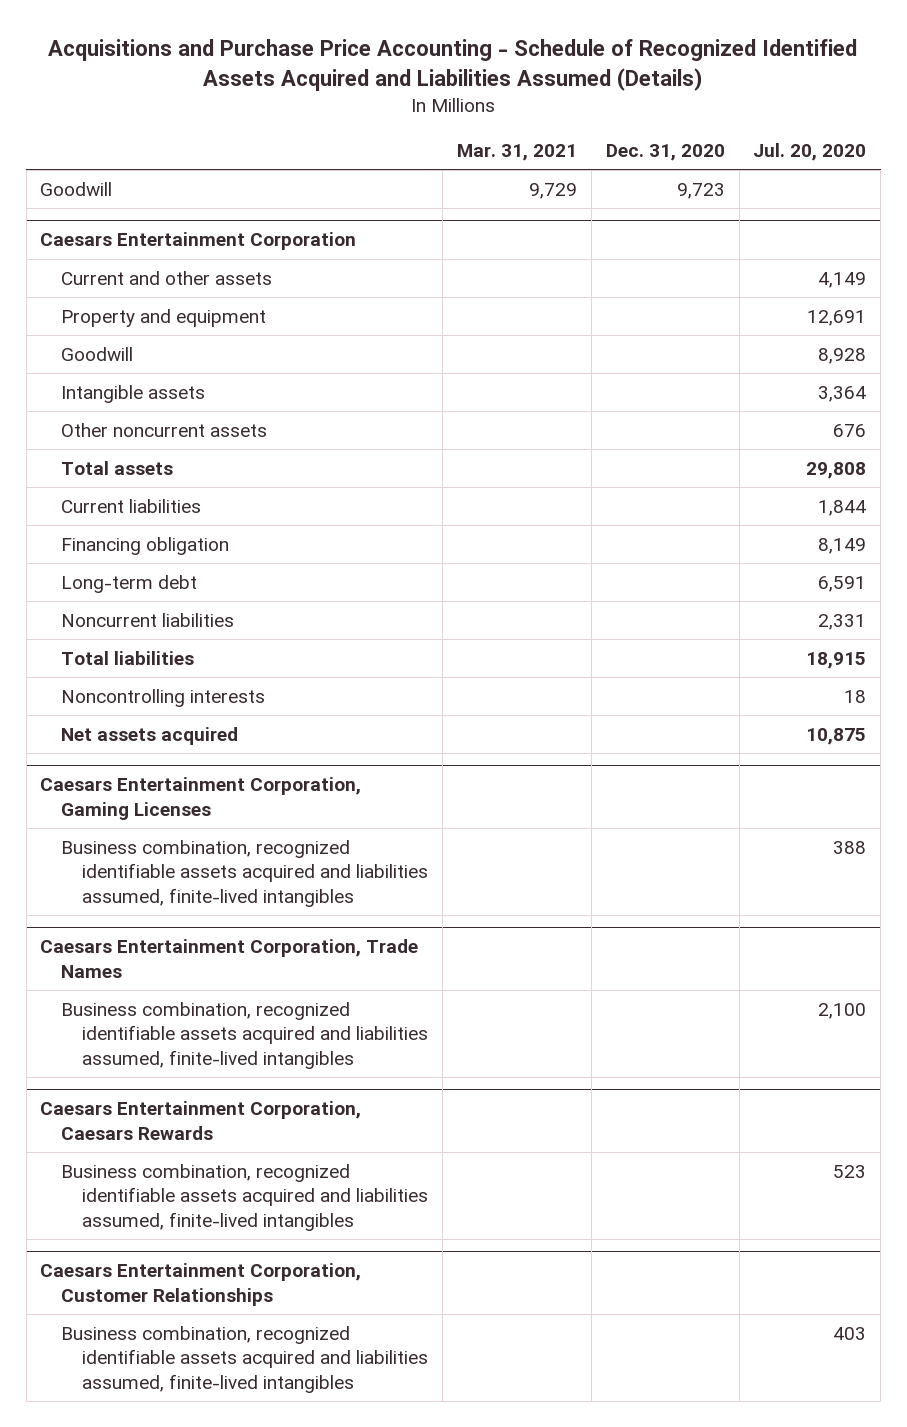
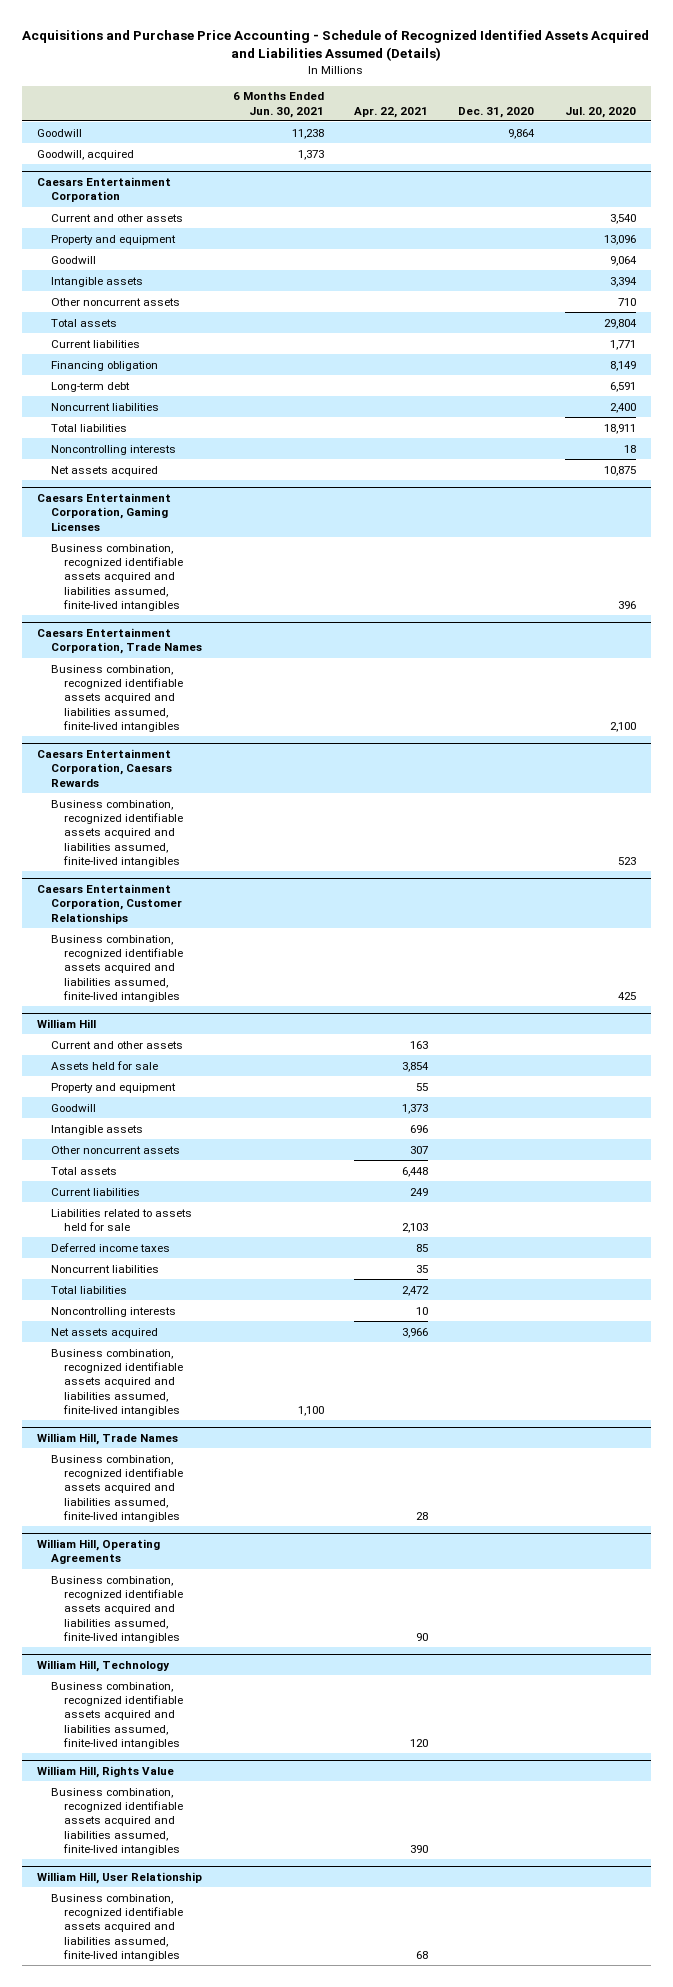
- | Mar. 31, 2021 | Dec. 31, 2020 | Jul. 20, 2020
+ | 6 Months Ended Jun. 30, 2021 | Apr. 22, 2021 | Dec. 31, 2020 | Jul. 20, 2020
- Goodwill | 9,729 | 9,723 |
+ Goodwill | 11,238 | | 9,864 |
+ Goodwill, acquired | 1,373 | | |
@ Caesars Entertainment Corporation
- Current and other assets | | | 4,149
- Property and equipment | | | 12,691
- Goodwill | | | 8,928
- Intangible assets | | | 3,364
- Other noncurrent assets | | | 676
- Total assets | | | 29,808
- Current liabilities | | | 1,844
+ Current and other assets | | | | 3,540
+ Property and equipment | | | | 13,096
+ Goodwill | | | | 9,064
+ Intangible assets | | | | 3,394
+ Other noncurrent assets | | | | 710
+ Total assets | | | | 29,804
+ Current liabilities | | | | 1,771
- Noncurrent liabilities | | | 2,331
- Total liabilities | | | 18,915
+ Noncurrent liabilities | | | | 2,400
+ Total liabilities | | | | 18,911
@ Caesars Entertainment Corporation, Gaming Licenses
- Business combination, recognized identifiable assets acquired and liabilities assumed, finite-lived intangibles | | | 388
+ Business combination, recognized identifiable assets acquired and liabilities assumed, finite-lived intangibles | | | | 396
@ Caesars Entertainment Corporation, Customer Relationships
- Business combination, recognized identifiable assets acquired and liabilities assumed, finite-lived intangibles | | | 403
+ Business combination, recognized identifiable assets acquired and liabilities assumed, finite-lived intangibles | | | | 425
+ William Hill
+ Current and other assets | | 163 | |
+ Assets held for sale | | 3,854 | |
+ Property and equipment | | 55 | |
+ Goodwill | | 1,373 | |
+ Intangible assets | | 696 | |
+ Other noncurrent assets | | 307 | |
+ Total assets | | 6,448 | |
+ Current liabilities | | 249 | |
+ Liabilities related to assets held for sale | | 2,103 | |
+ Deferred income taxes | | 85 | |
+ Noncurrent liabilities | | 35 | |
+ Total liabilities | | 2,472 | |
+ Noncontrolling interests | | 10 | |
+ Net assets acquired | | 3,966 | |
+ Business combination, recognized identifiable assets acquired and liabilities assumed, finite-lived intangibles | 1,100 | | |
+ William Hill, Trade Names
+ Business combination, recognized identifiable assets acquired and liabilities assumed, finite-lived intangibles | | 28 | |
+ William Hill, Operating Agreements
+ Business combination, recognized identifiable assets acquired and liabilities assumed, finite-lived intangibles | | 90 | |
+ William Hill, Technology
+ Business combination, recognized identifiable assets acquired and liabilities assumed, finite-lived intangibles | | 120 | |
+ William Hill, Rights Value
+ Business combination, recognized identifiable assets acquired and liabilities assumed, finite-lived intangibles | | 390 | |
+ William Hill, User Relationship
+ Business combination, recognized identifiable assets acquired and liabilities assumed, finite-lived intangibles | | 68 | |

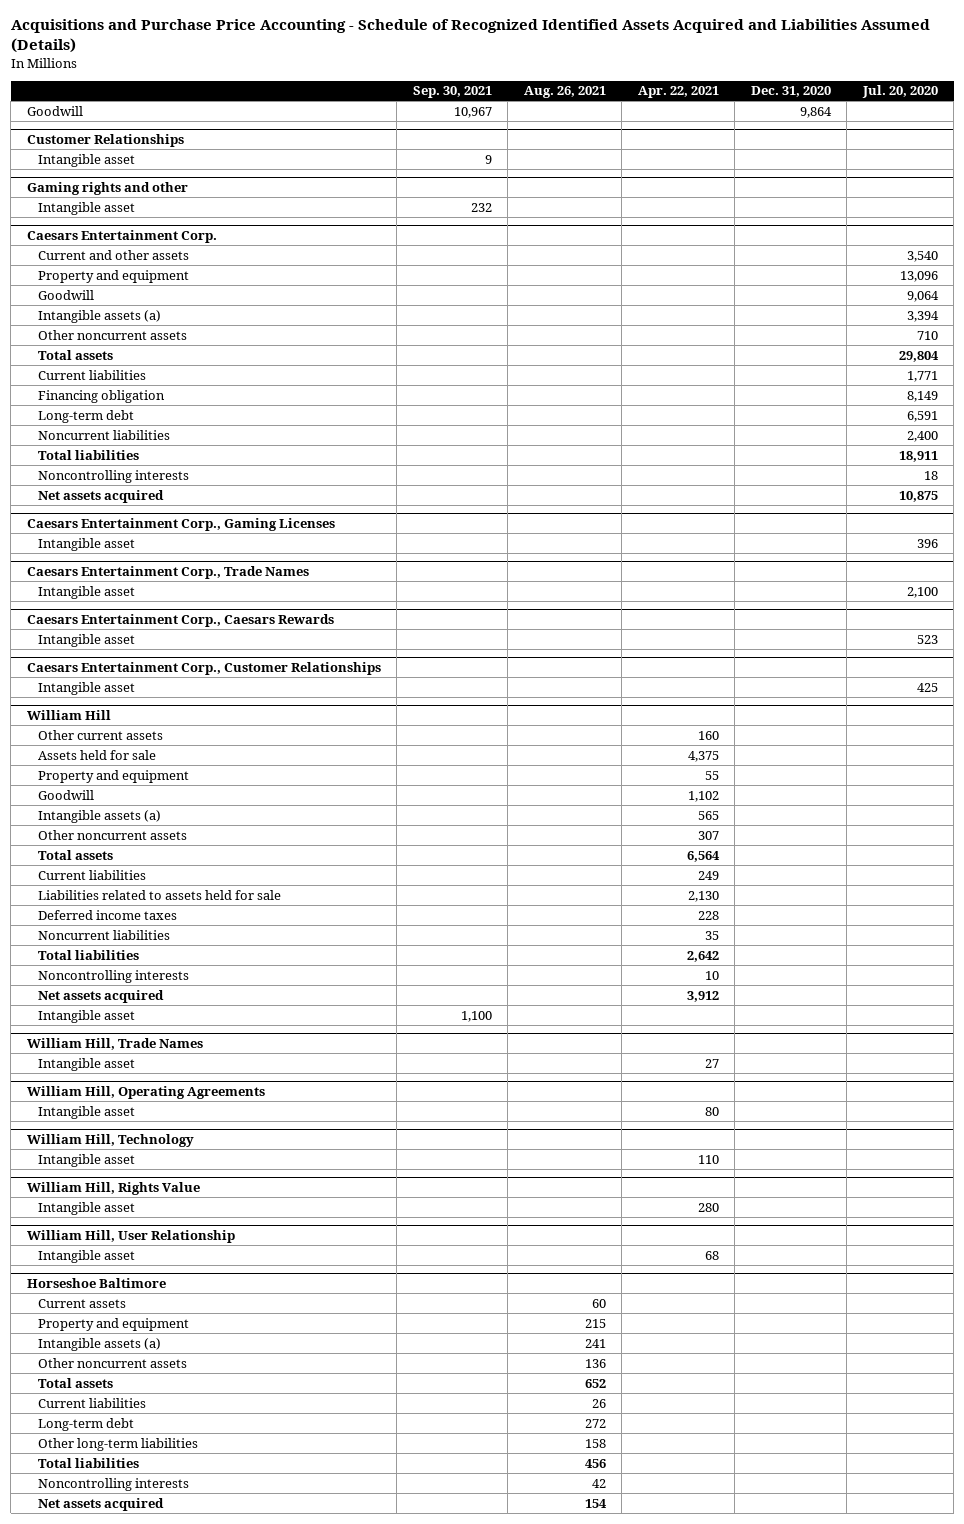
- | 6 Months Ended Jun. 30, 2021 | Apr. 22, 2021 | Dec. 31, 2020 | Jul. 20, 2020
+ | Sep. 30, 2021 | Aug. 26, 2021 | Apr. 22, 2021 | Dec. 31, 2020 | Jul. 20, 2020
- Goodwill, acquired | 1,373 | | |
- Caesars Entertainment Corporation
+ Customer Relationships
+ Intangible asset | 9 | | | |
+ Gaming rights and other
+ Intangible asset | 232 | | | |
+ Caesars Entertainment Corp.
- Intangible assets | | | | 3,394
+ Intangible assets (a) | | | | | 3,394
- Caesars Entertainment Corporation, Gaming Licenses
- Business combination, recognized identifiable assets acquired and liabilities assumed, finite-lived intangibles | | | | 396
- Caesars Entertainment Corporation, Trade Names
- Business combination, recognized identifiable assets acquired and liabilities assumed, finite-lived intangibles | | | | 2,100
- Caesars Entertainment Corporation, Caesars Rewards
- Business combination, recognized identifiable assets acquired and liabilities assumed, finite-lived intangibles | | | | 523
- Caesars Entertainment Corporation, Customer Relationships
- Business combination, recognized identifiable assets acquired and liabilities assumed, finite-lived intangibles | | | | 425
+ Caesars Entertainment Corp., Gaming Licenses
+ Intangible asset | | | | | 396
+ Caesars Entertainment Corp., Trade Names
+ Intangible asset | | | | | 2,100
+ Caesars Entertainment Corp., Caesars Rewards
+ Intangible asset | | | | | 523
+ Caesars Entertainment Corp., Customer Relationships
+ Intangible asset | | | | | 425
@ William Hill
- Current and other assets | | 163 | |
- Assets held for sale | | 3,854 | |
+ Other current assets | | | 160 | |
+ Assets held for sale | | | 4,375 | |
- Goodwill | | 1,373 | |
- Intangible assets | | 696 | |
+ Goodwill | | | 1,102 | |
+ Intangible assets (a) | | | 565 | |
- Total assets | | 6,448 | |
+ Total assets | | | 6,564 | |
- Liabilities related to assets held for sale | | 2,103 | |
- Deferred income taxes | | 85 | |
+ Liabilities related to assets held for sale | | | 2,130 | |
+ Deferred income taxes | | | 228 | |
- Total liabilities | | 2,472 | |
+ Total liabilities | | | 2,642 | |
- Net assets acquired | | 3,966 | |
- Business combination, recognized identifiable assets acquired and liabilities assumed, finite-lived intangibles | 1,100 | | |
+ Net assets acquired | | | 3,912 | |
+ Intangible asset | 1,100 | | | |
@ William Hill, Trade Names
- Business combination, recognized identifiable assets acquired and liabilities assumed, finite-lived intangibles | | 28 | |
+ Intangible asset | | | 27 | |
@ William Hill, Operating Agreements
- Business combination, recognized identifiable assets acquired and liabilities assumed, finite-lived intangibles | | 90 | |
+ Intangible asset | | | 80 | |
@ William Hill, Technology
- Business combination, recognized identifiable assets acquired and liabilities assumed, finite-lived intangibles | | 120 | |
+ Intangible asset | | | 110 | |
@ William Hill, Rights Value
- Business combination, recognized identifiable assets acquired and liabilities assumed, finite-lived intangibles | | 390 | |
+ Intangible asset | | | 280 | |
@ William Hill, User Relationship
- Business combination, recognized identifiable assets acquired and liabilities assumed, finite-lived intangibles | | 68 | |
+ Intangible asset | | | 68 | |
+ Horseshoe Baltimore
+ Current assets | | 60 | | |
+ Property and equipment | | 215 | | |
+ Intangible assets (a) | | 241 | | |
+ Other noncurrent assets | | 136 | | |
+ Total assets | | 652 | | |
+ Current liabilities | | 26 | | |
+ Long-term debt | | 272 | | |
+ Other long-term liabilities | | 158 | | |
+ Total liabilities | | 456 | | |
+ Noncontrolling interests | | 42 | | |
+ Net assets acquired | | 154 | | |

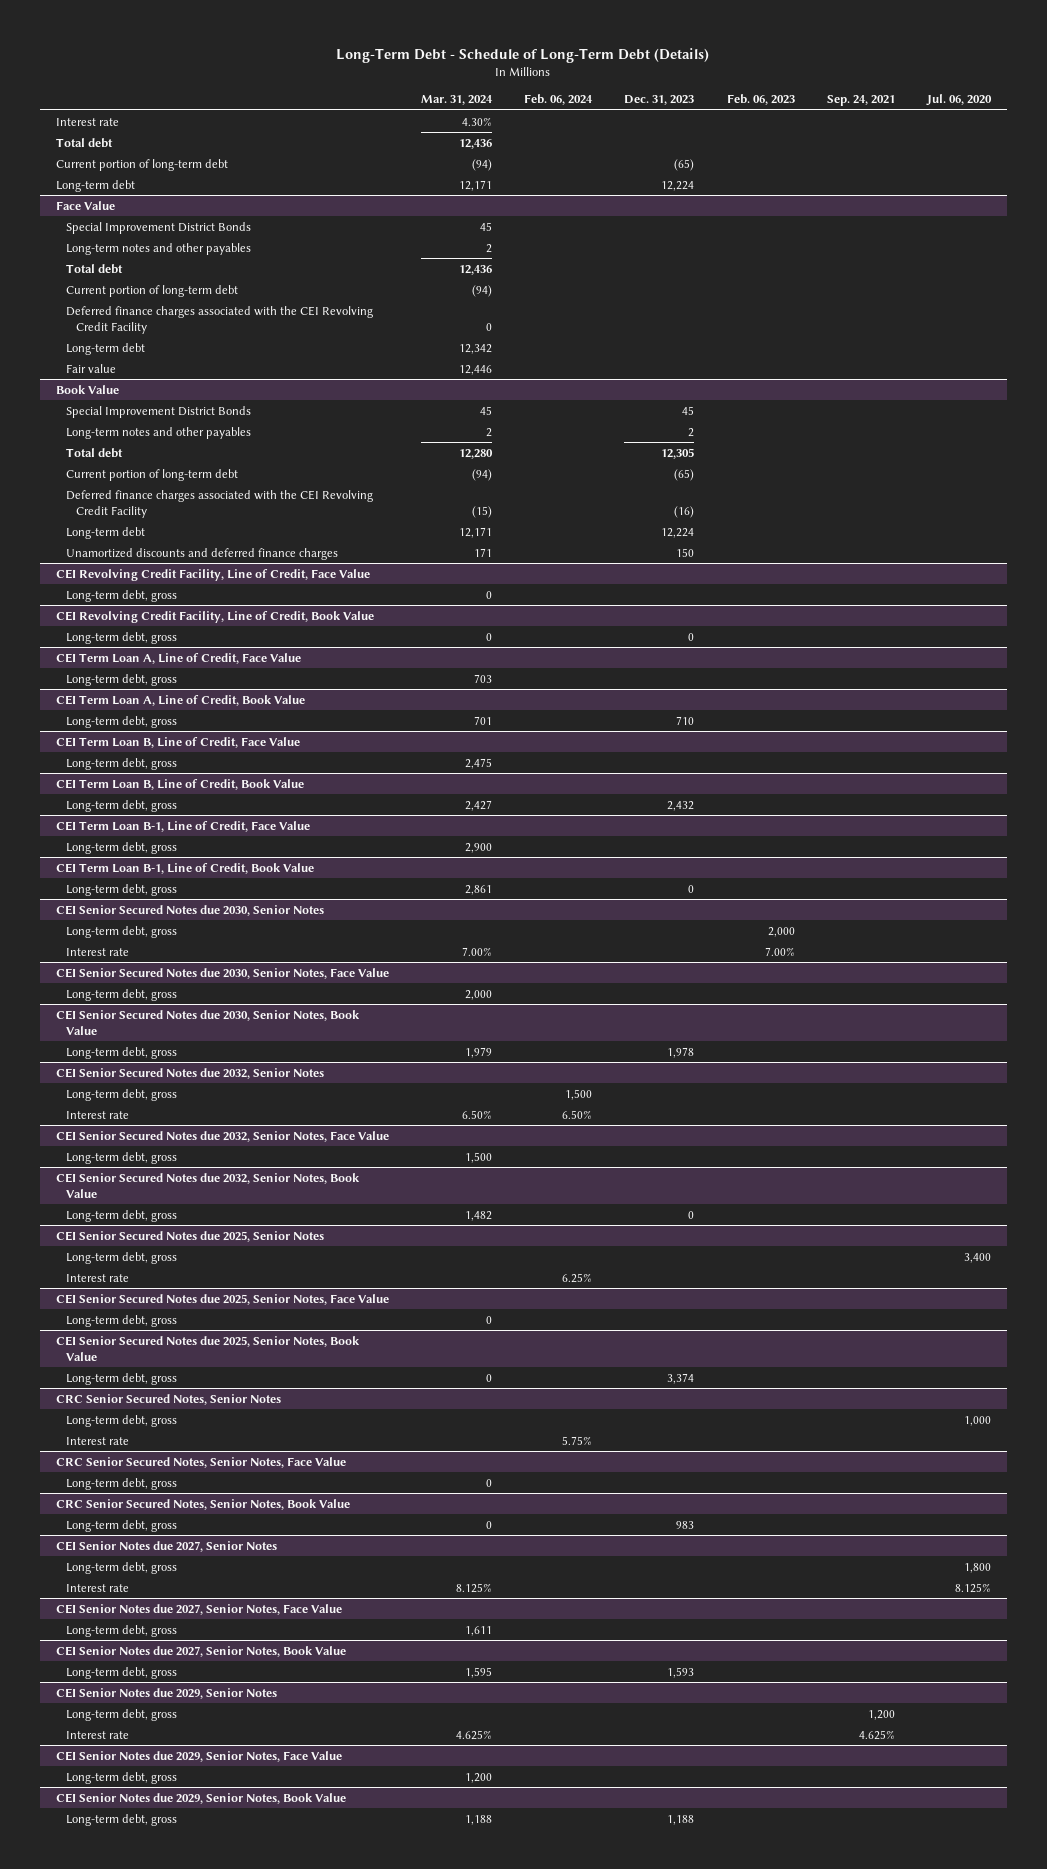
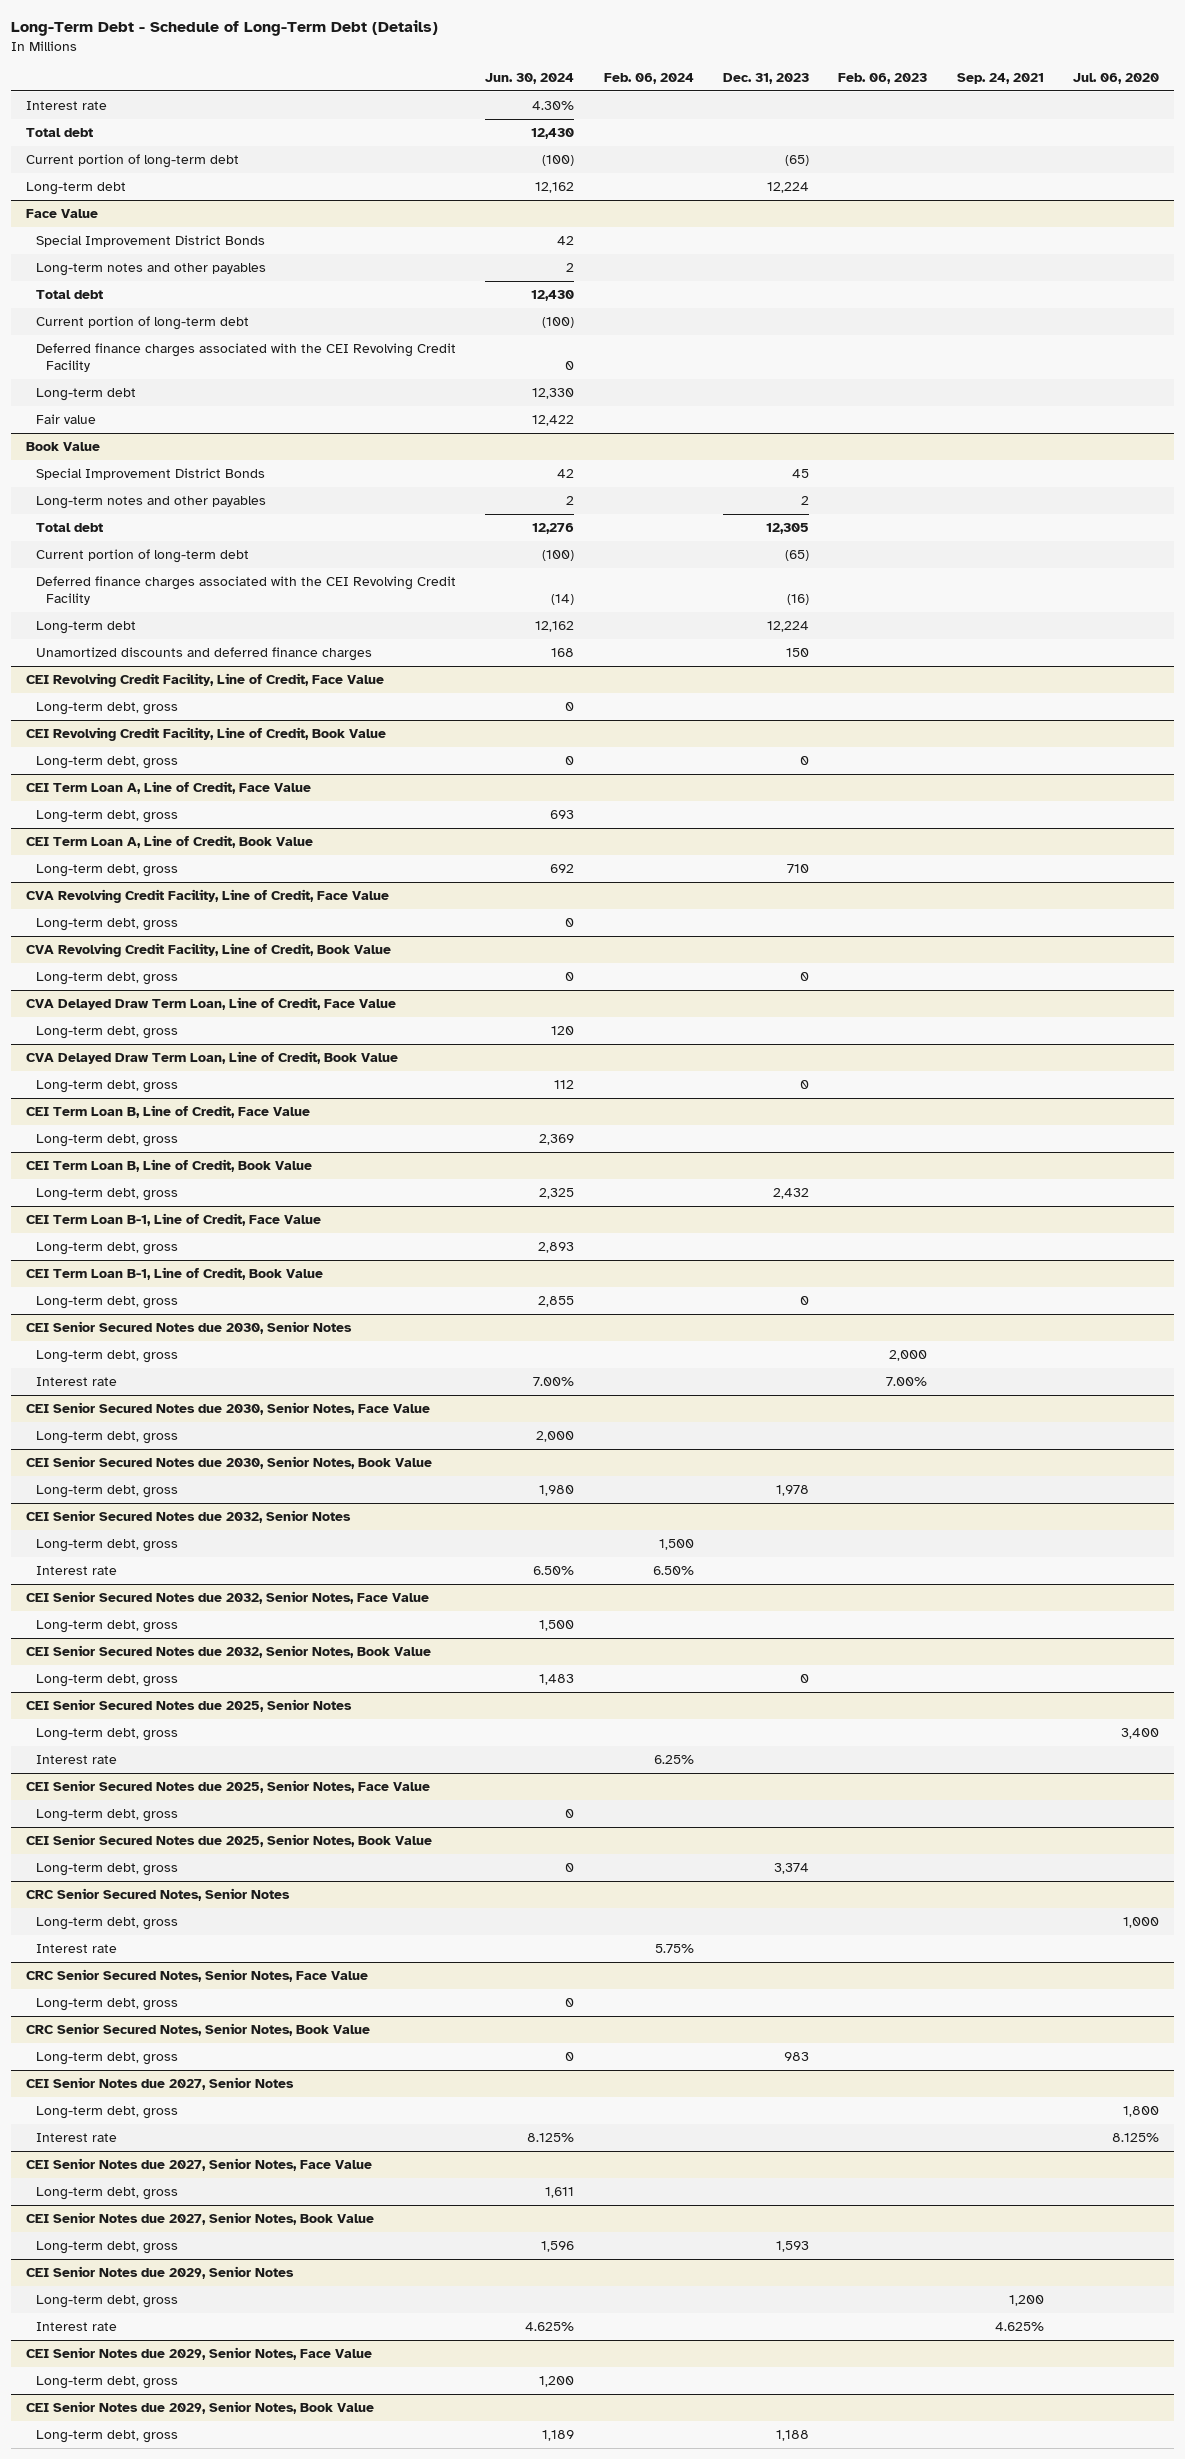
- | Mar. 31, 2024 | Feb. 06, 2024 | Dec. 31, 2023 | Feb. 06, 2023 | Sep. 24, 2021 | Jul. 06, 2020
+ | Jun. 30, 2024 | Feb. 06, 2024 | Dec. 31, 2023 | Feb. 06, 2023 | Sep. 24, 2021 | Jul. 06, 2020
+ CVA Revolving Credit Facility, Line of Credit, Face Value
+ Long-term debt, gross | 0 | | | | |
+ CVA Revolving Credit Facility, Line of Credit, Book Value
+ Long-term debt, gross | 0 | | 0 | | |
+ CVA Delayed Draw Term Loan, Line of Credit, Face Value
+ Long-term debt, gross | 120 | | | | |
+ CVA Delayed Draw Term Loan, Line of Credit, Book Value
+ Long-term debt, gross | 112 | | 0 | | |

